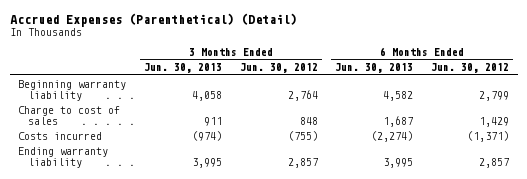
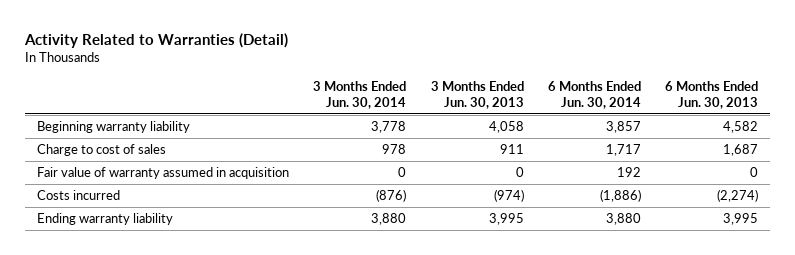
- Accrued Expenses (Parenthetical) (Detail)
+ Activity Related to Warranties (Detail)
- | 3 Months Ended Jun. 30, 2013 | 3 Months Ended Jun. 30, 2012 | 6 Months Ended Jun. 30, 2013 | 6 Months Ended Jun. 30, 2012
+ | 3 Months Ended Jun. 30, 2014 | 3 Months Ended Jun. 30, 2013 | 6 Months Ended Jun. 30, 2014 | 6 Months Ended Jun. 30, 2013
+ Fair value of warranty assumed in acquisition | 0 | 0 | 192 | 0

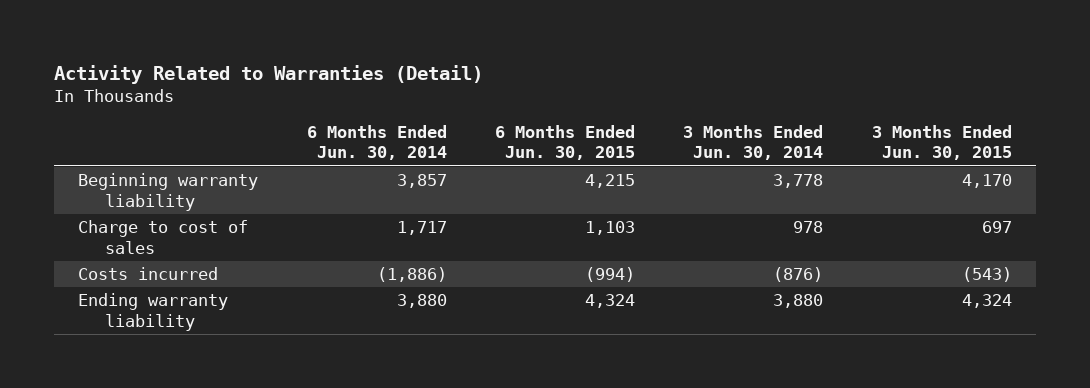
- | 3 Months Ended Jun. 30, 2014 | 3 Months Ended Jun. 30, 2013 | 6 Months Ended Jun. 30, 2014 | 6 Months Ended Jun. 30, 2013
+ | 6 Months Ended Jun. 30, 2014 | 6 Months Ended Jun. 30, 2015 | 3 Months Ended Jun. 30, 2014 | 3 Months Ended Jun. 30, 2015
- Fair value of warranty assumed in acquisition | 0 | 0 | 192 | 0

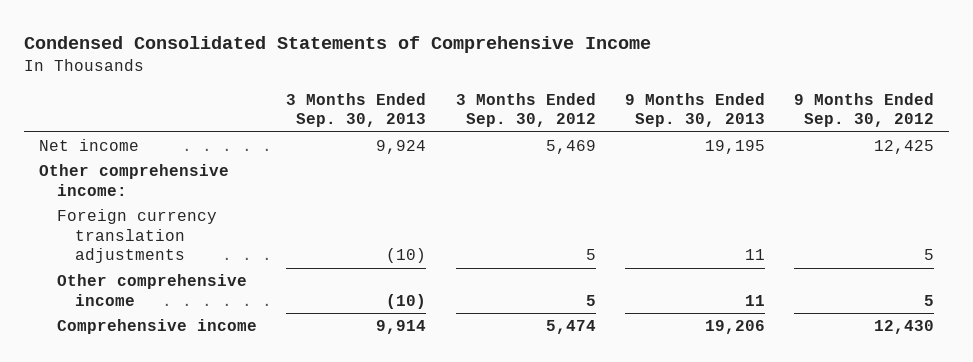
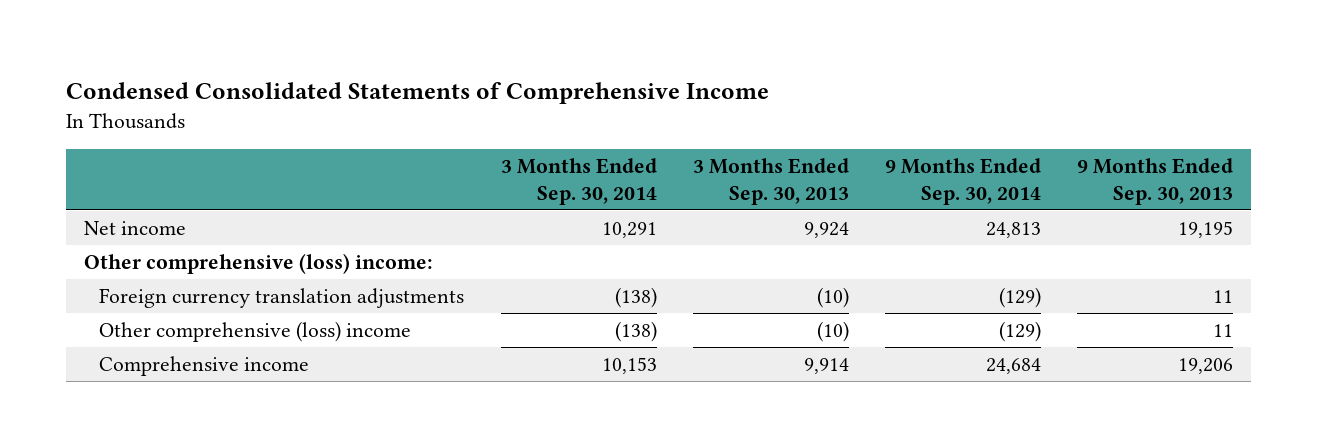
- | 3 Months Ended Sep. 30, 2013 | 3 Months Ended Sep. 30, 2012 | 9 Months Ended Sep. 30, 2013 | 9 Months Ended Sep. 30, 2012
+ | 3 Months Ended Sep. 30, 2014 | 3 Months Ended Sep. 30, 2013 | 9 Months Ended Sep. 30, 2014 | 9 Months Ended Sep. 30, 2013
- Other comprehensive income:
+ Other comprehensive (loss) income:
- Other comprehensive income | (10) | 5 | 11 | 5
+ Other comprehensive (loss) income | (138) | (10) | (129) | 11

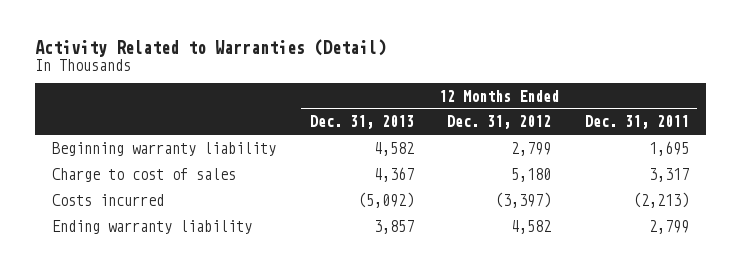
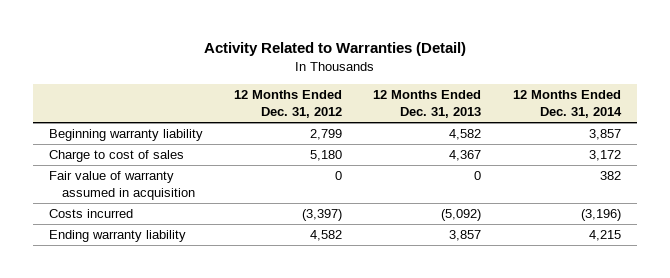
- | 12 Months Ended Dec. 31, 2013 | 12 Months Ended Dec. 31, 2012 | 12 Months Ended Dec. 31, 2011
+ | 12 Months Ended Dec. 31, 2012 | 12 Months Ended Dec. 31, 2013 | 12 Months Ended Dec. 31, 2014
+ Fair value of warranty assumed in acquisition | 0 | 0 | 382

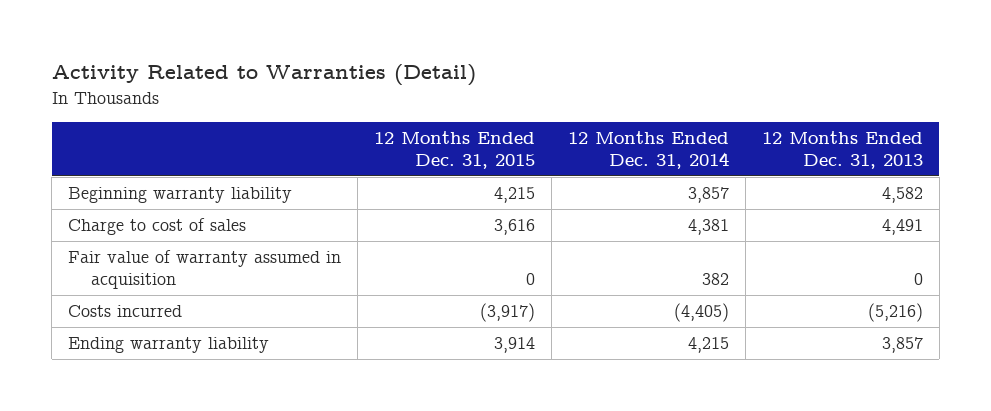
- | 12 Months Ended Dec. 31, 2012 | 12 Months Ended Dec. 31, 2013 | 12 Months Ended Dec. 31, 2014
+ | 12 Months Ended Dec. 31, 2015 | 12 Months Ended Dec. 31, 2014 | 12 Months Ended Dec. 31, 2013
- Charge to cost of sales | 5,180 | 4,367 | 3,172
+ Charge to cost of sales | 3,616 | 4,381 | 4,491
- Costs incurred | (3,397) | (5,092) | (3,196)
+ Costs incurred | (3,917) | (4,405) | (5,216)

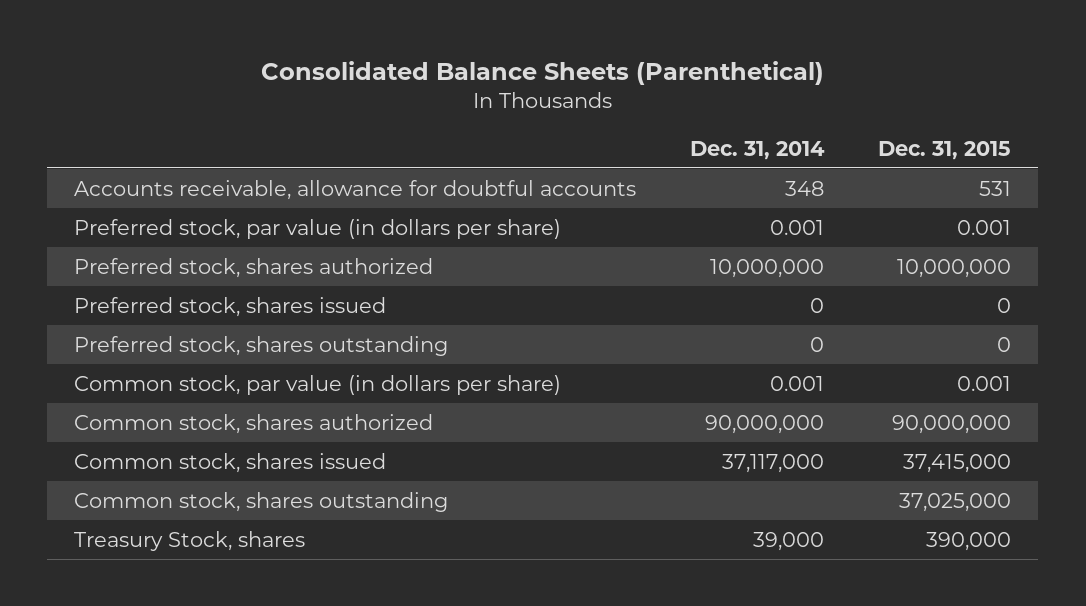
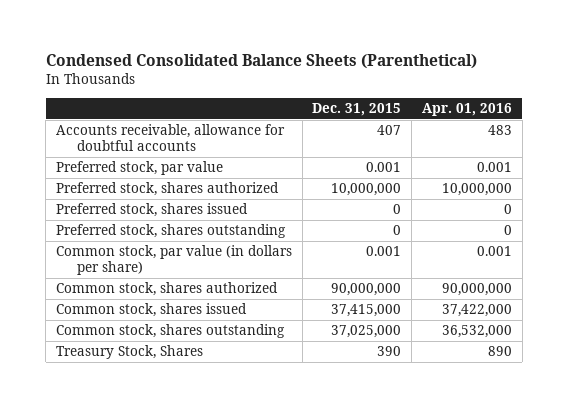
- Consolidated Balance Sheets (Parenthetical)
+ Condensed Consolidated Balance Sheets (Parenthetical)
- | Dec. 31, 2014 | Dec. 31, 2015
+ | Dec. 31, 2015 | Apr. 01, 2016
- Accounts receivable, allowance for doubtful accounts | 348 | 531
- Preferred stock, par value (in dollars per share) | 0.001 | 0.001
+ Accounts receivable, allowance for doubtful accounts | 407 | 483
+ Preferred stock, par value | 0.001 | 0.001
- Treasury Stock, shares | 39,000 | 390,000
+ Treasury Stock, Shares | 390 | 890

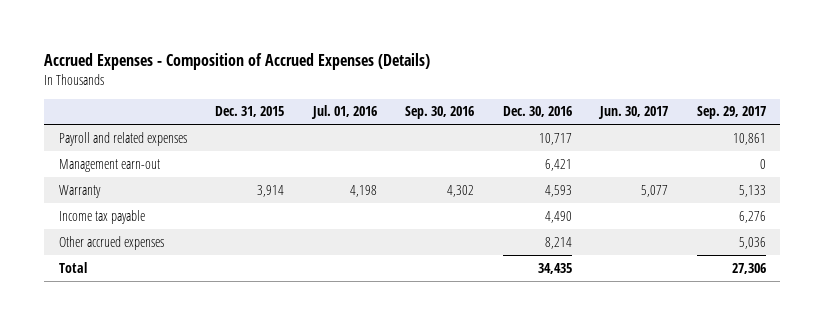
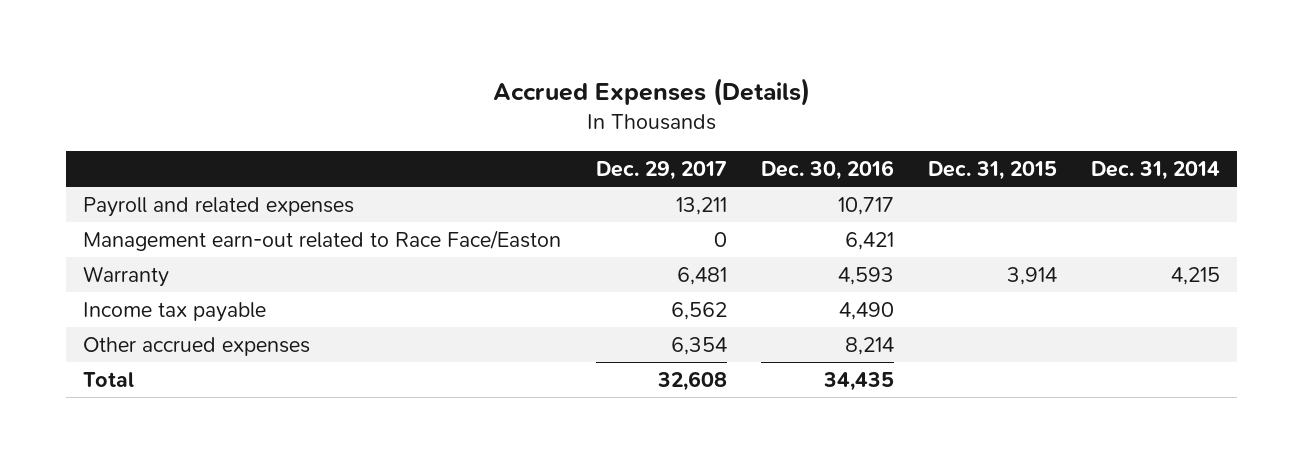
- Accrued Expenses - Composition of Accrued Expenses (Details)
+ Accrued Expenses (Details)
- | Dec. 31, 2015 | Jul. 01, 2016 | Sep. 30, 2016 | Dec. 30, 2016 | Jun. 30, 2017 | Sep. 29, 2017
+ | Dec. 29, 2017 | Dec. 30, 2016 | Dec. 31, 2015 | Dec. 31, 2014
- Management earn-out | | | | 6,421 | | 0
+ Management earn-out related to Race Face/Easton | 0 | 6,421 | |

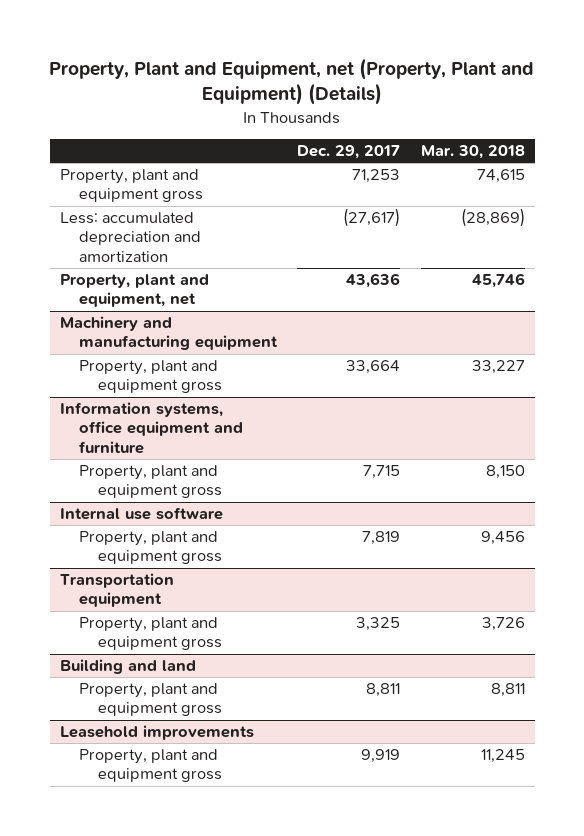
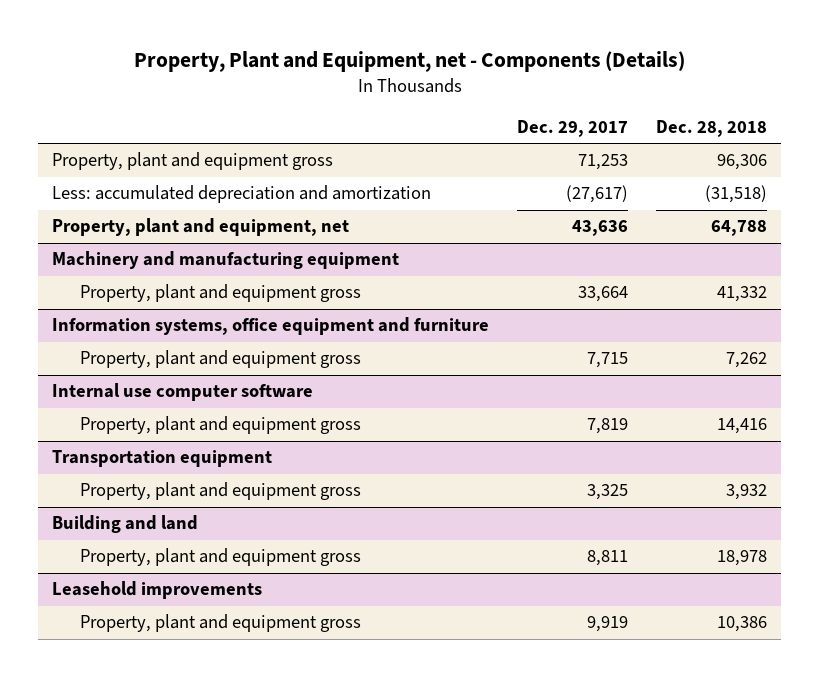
- Property, Plant and Equipment, net (Property, Plant and Equipment) (Details)
+ Property, Plant and Equipment, net - Components (Details)
- | Dec. 29, 2017 | Mar. 30, 2018
+ | Dec. 29, 2017 | Dec. 28, 2018
- Internal use software
+ Internal use computer software

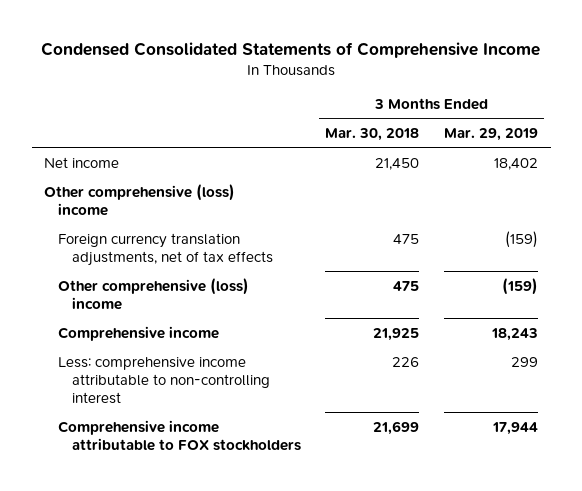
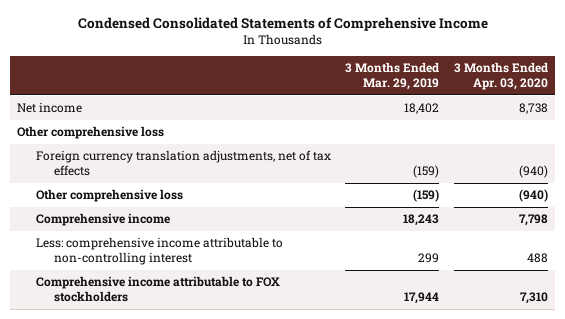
- | 3 Months Ended Mar. 30, 2018 | 3 Months Ended Mar. 29, 2019
+ | 3 Months Ended Mar. 29, 2019 | 3 Months Ended Apr. 03, 2020
- Other comprehensive (loss) income
+ Other comprehensive loss
- Other comprehensive (loss) income | 475 | (159)
+ Other comprehensive loss | (159) | (940)

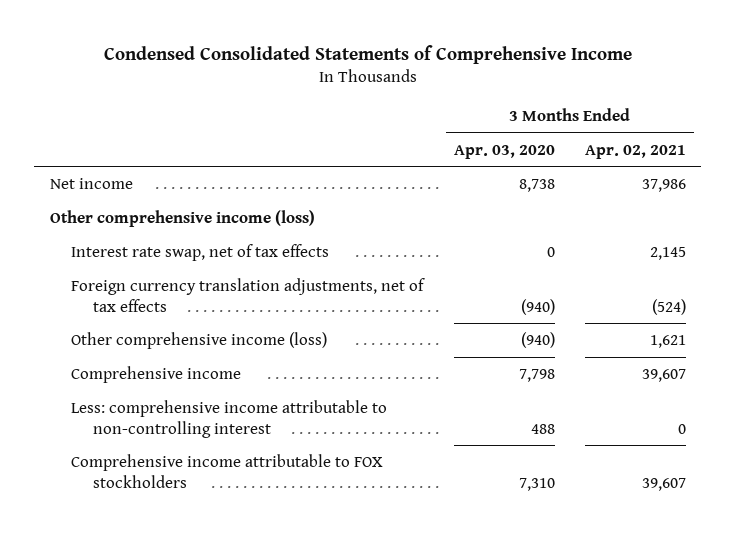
- | 3 Months Ended Mar. 29, 2019 | 3 Months Ended Apr. 03, 2020
+ | 3 Months Ended Apr. 03, 2020 | 3 Months Ended Apr. 02, 2021
- Other comprehensive loss
+ Other comprehensive income (loss)
+ Interest rate swap, net of tax effects | 0 | 2,145
- Other comprehensive loss | (159) | (940)
+ Other comprehensive income (loss) | (940) | 1,621

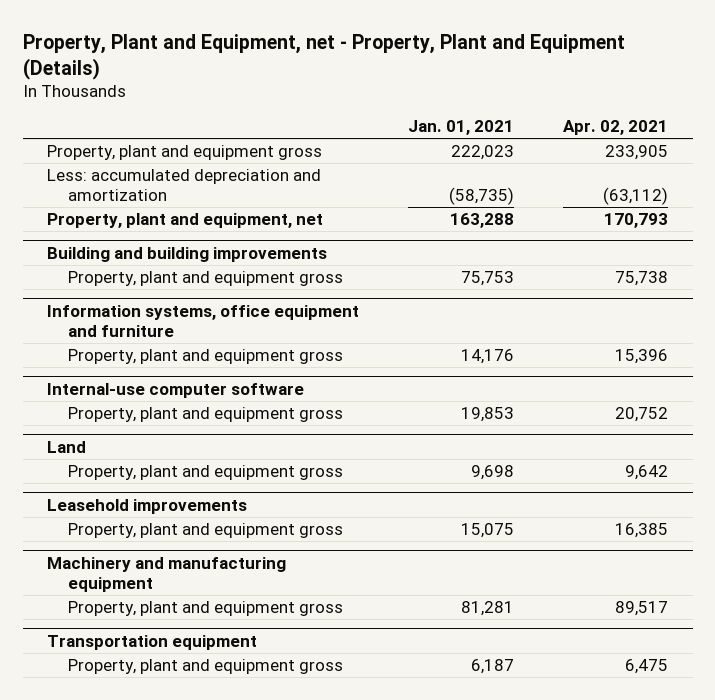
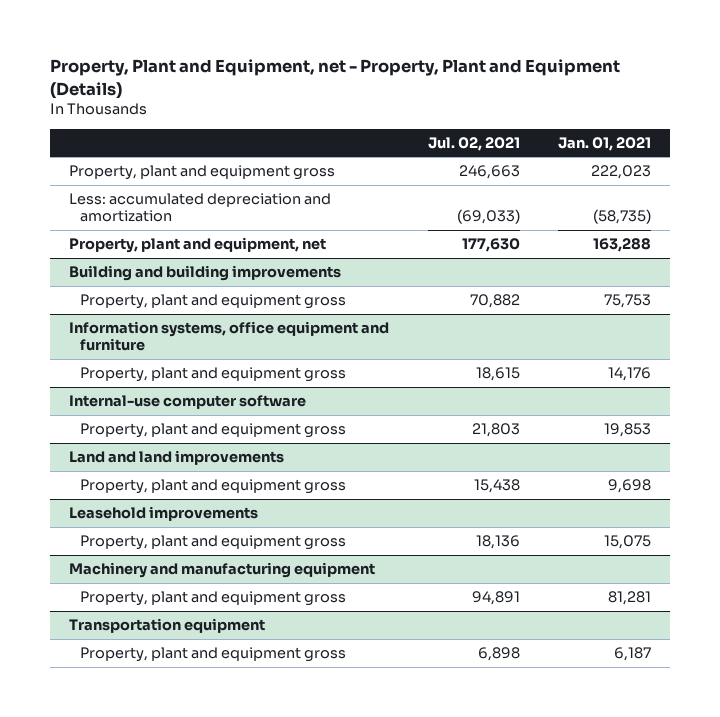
- | Jan. 01, 2021 | Apr. 02, 2021
+ | Jul. 02, 2021 | Jan. 01, 2021
- Land
+ Land and land improvements

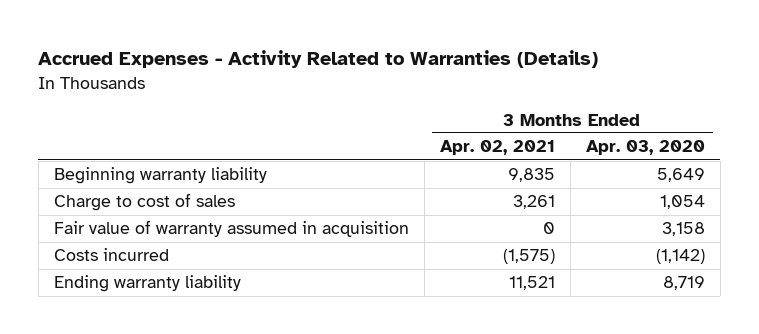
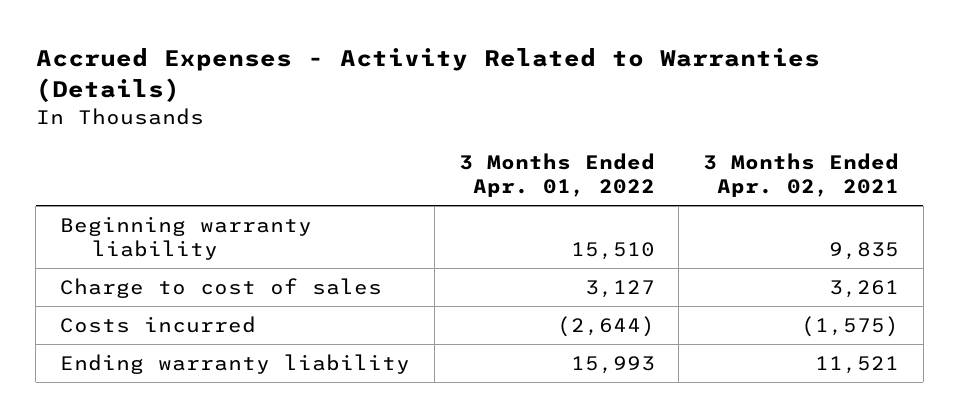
- | 3 Months Ended Apr. 02, 2021 | 3 Months Ended Apr. 03, 2020
+ | 3 Months Ended Apr. 01, 2022 | 3 Months Ended Apr. 02, 2021
- Fair value of warranty assumed in acquisition | 0 | 3,158

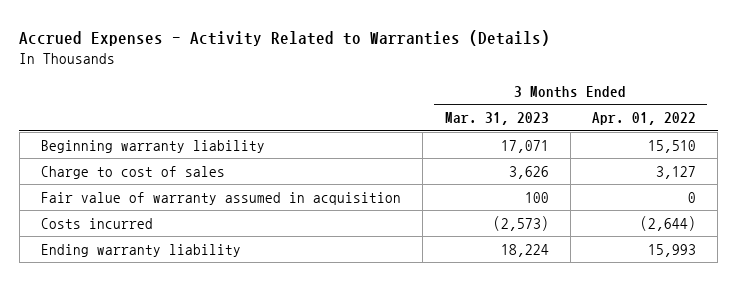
- | 3 Months Ended Apr. 01, 2022 | 3 Months Ended Apr. 02, 2021
+ | 3 Months Ended Mar. 31, 2023 | 3 Months Ended Apr. 01, 2022
+ Fair value of warranty assumed in acquisition | 100 | 0

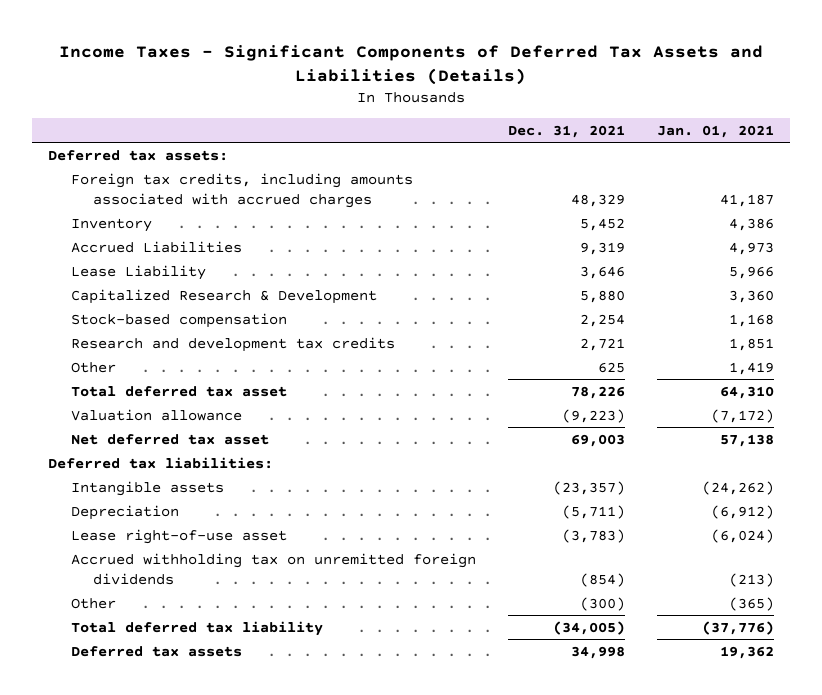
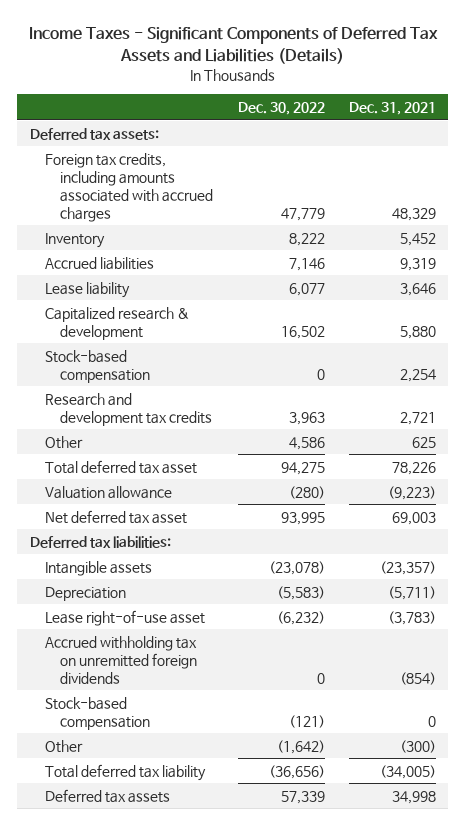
- | Dec. 31, 2021 | Jan. 01, 2021
+ | Dec. 30, 2022 | Dec. 31, 2021
- Accrued Liabilities | 9,319 | 4,973
- Lease Liability | 3,646 | 5,966
- Capitalized Research & Development | 5,880 | 3,360
+ Accrued liabilities | 7,146 | 9,319
+ Lease liability | 6,077 | 3,646
+ Capitalized research & development | 16,502 | 5,880
+ Stock-based compensation | (121) | 0

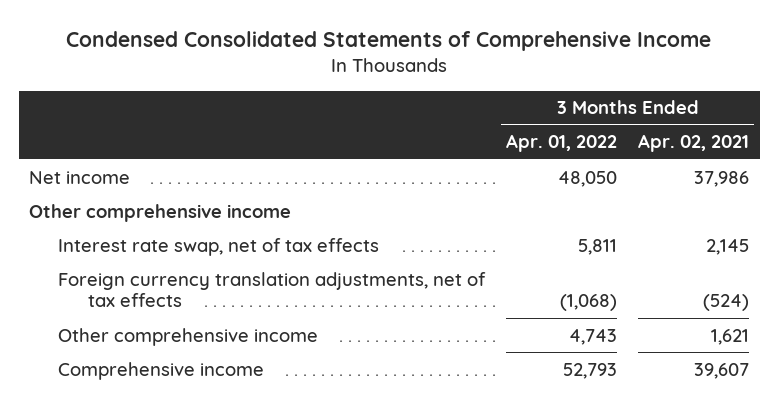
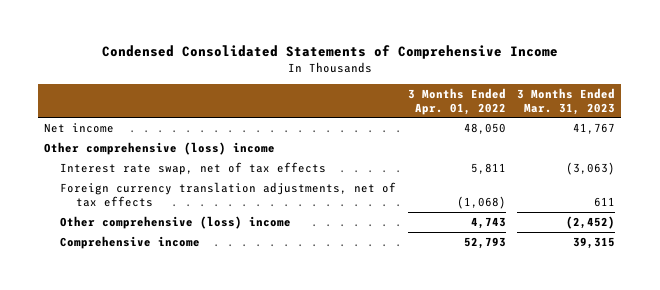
- | 3 Months Ended Apr. 01, 2022 | 3 Months Ended Apr. 02, 2021
+ | 3 Months Ended Apr. 01, 2022 | 3 Months Ended Mar. 31, 2023
- Other comprehensive income
+ Other comprehensive (loss) income
- Other comprehensive income | 4,743 | 1,621
+ Other comprehensive (loss) income | 4,743 | (2,452)

